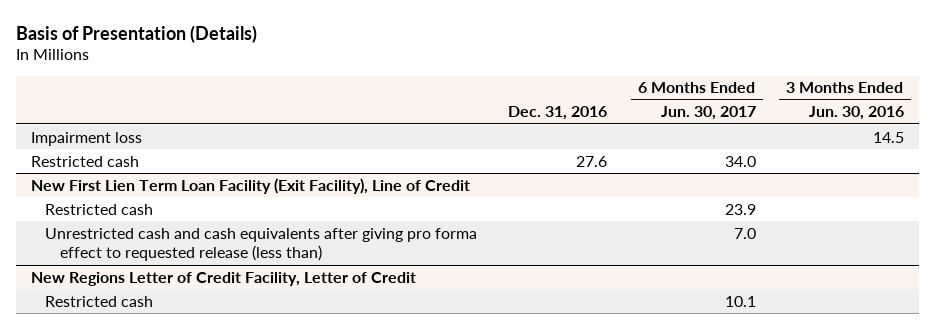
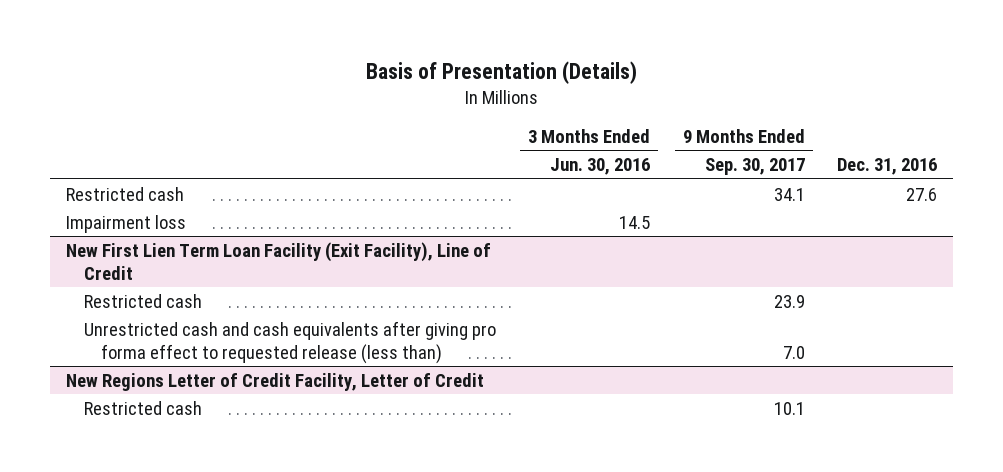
- | Dec. 31, 2016 | 6 Months Ended Jun. 30, 2017 | 3 Months Ended Jun. 30, 2016
+ | 3 Months Ended Jun. 30, 2016 | 9 Months Ended Sep. 30, 2017 | Dec. 31, 2016
moved down: Impairment loss | 14.5 | |

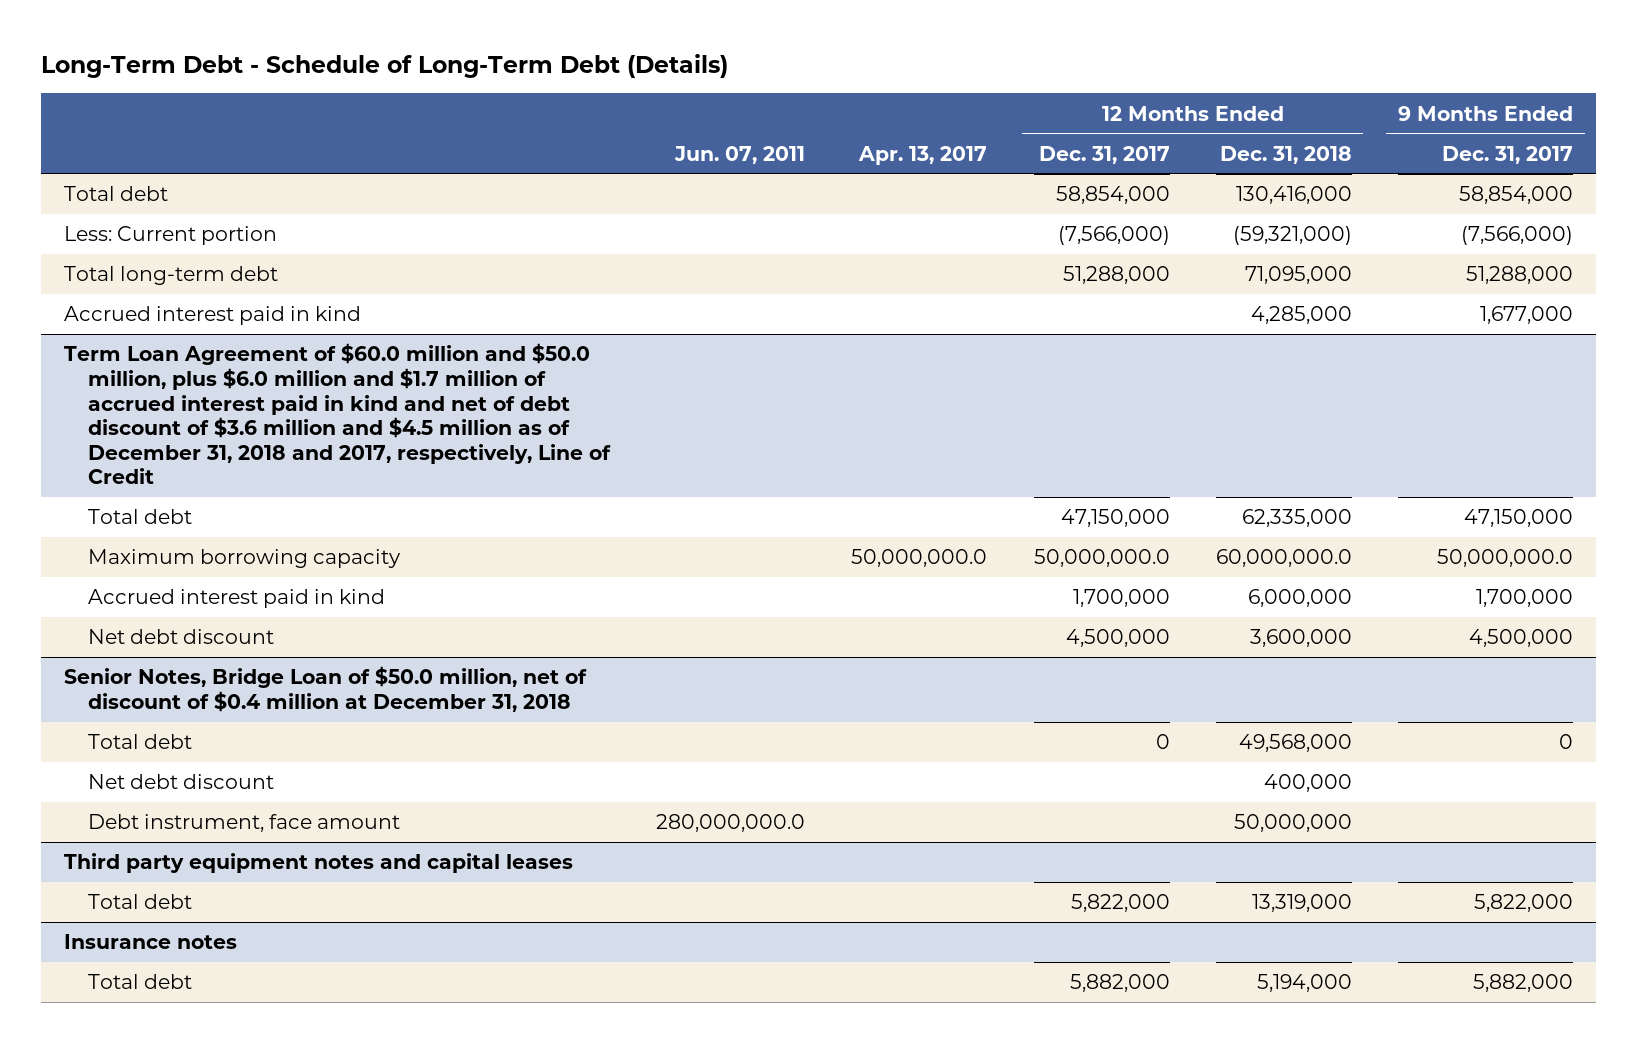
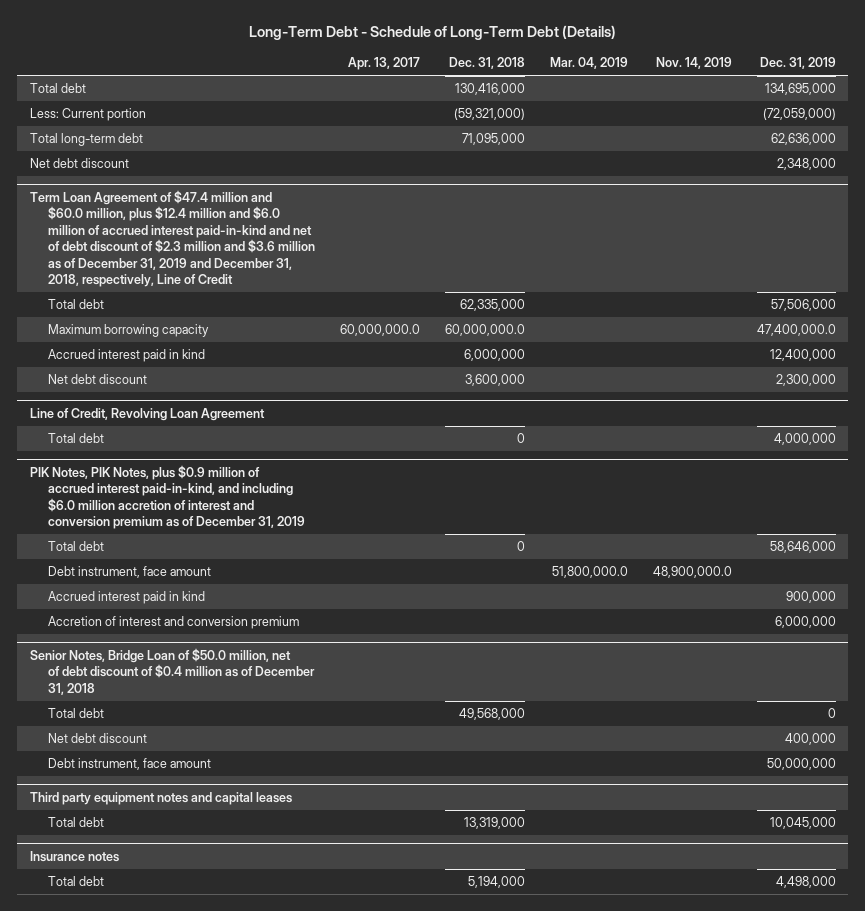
- | Jun. 07, 2011 | Apr. 13, 2017 | 12 Months Ended Dec. 31, 2017 | 12 Months Ended Dec. 31, 2018 | 9 Months Ended Dec. 31, 2017
+ | Apr. 13, 2017 | Dec. 31, 2018 | Mar. 04, 2019 | Nov. 14, 2019 | Dec. 31, 2019
- Accrued interest paid in kind | | | | 4,285,000 | 1,677,000
- Term Loan Agreement of $60.0 million and $50.0 million, plus $6.0 million and $1.7 million of accrued interest paid in kind and net of debt discount of $3.6 million and $4.5 million as of December 31, 2018 and 2017, respectively, Line of Credit
+ Net debt discount | | | | | 2,348,000
+ Term Loan Agreement of $47.4 million and $60.0 million, plus $12.4 million and $6.0 million of accrued interest paid-in-kind and net of debt discount of $2.3 million and $3.6 million as of December 31, 2019 and December 31, 2018, respectively, Line of Credit
- Maximum borrowing capacity | | 50,000,000.0 | 50,000,000.0 | 60,000,000.0 | 50,000,000.0
+ Maximum borrowing capacity | 60,000,000.0 | 60,000,000.0 | | | 47,400,000.0
- Senior Notes, Bridge Loan of $50.0 million, net of discount of $0.4 million at December 31, 2018
+ Line of Credit, Revolving Loan Agreement
+ Total debt | | 0 | | | 4,000,000
+ PIK Notes, PIK Notes, plus $0.9 million of accrued interest paid-in-kind, and including $6.0 million accretion of interest and conversion premium as of December 31, 2019
+ Total debt | | 0 | | | 58,646,000
+ Debt instrument, face amount | | | 51,800,000.0 | 48,900,000.0 |
+ Accrued interest paid in kind | | | | | 900,000
+ Accretion of interest and conversion premium | | | | | 6,000,000
+ Senior Notes, Bridge Loan of $50.0 million, net of debt discount of $0.4 million as of December 31, 2018

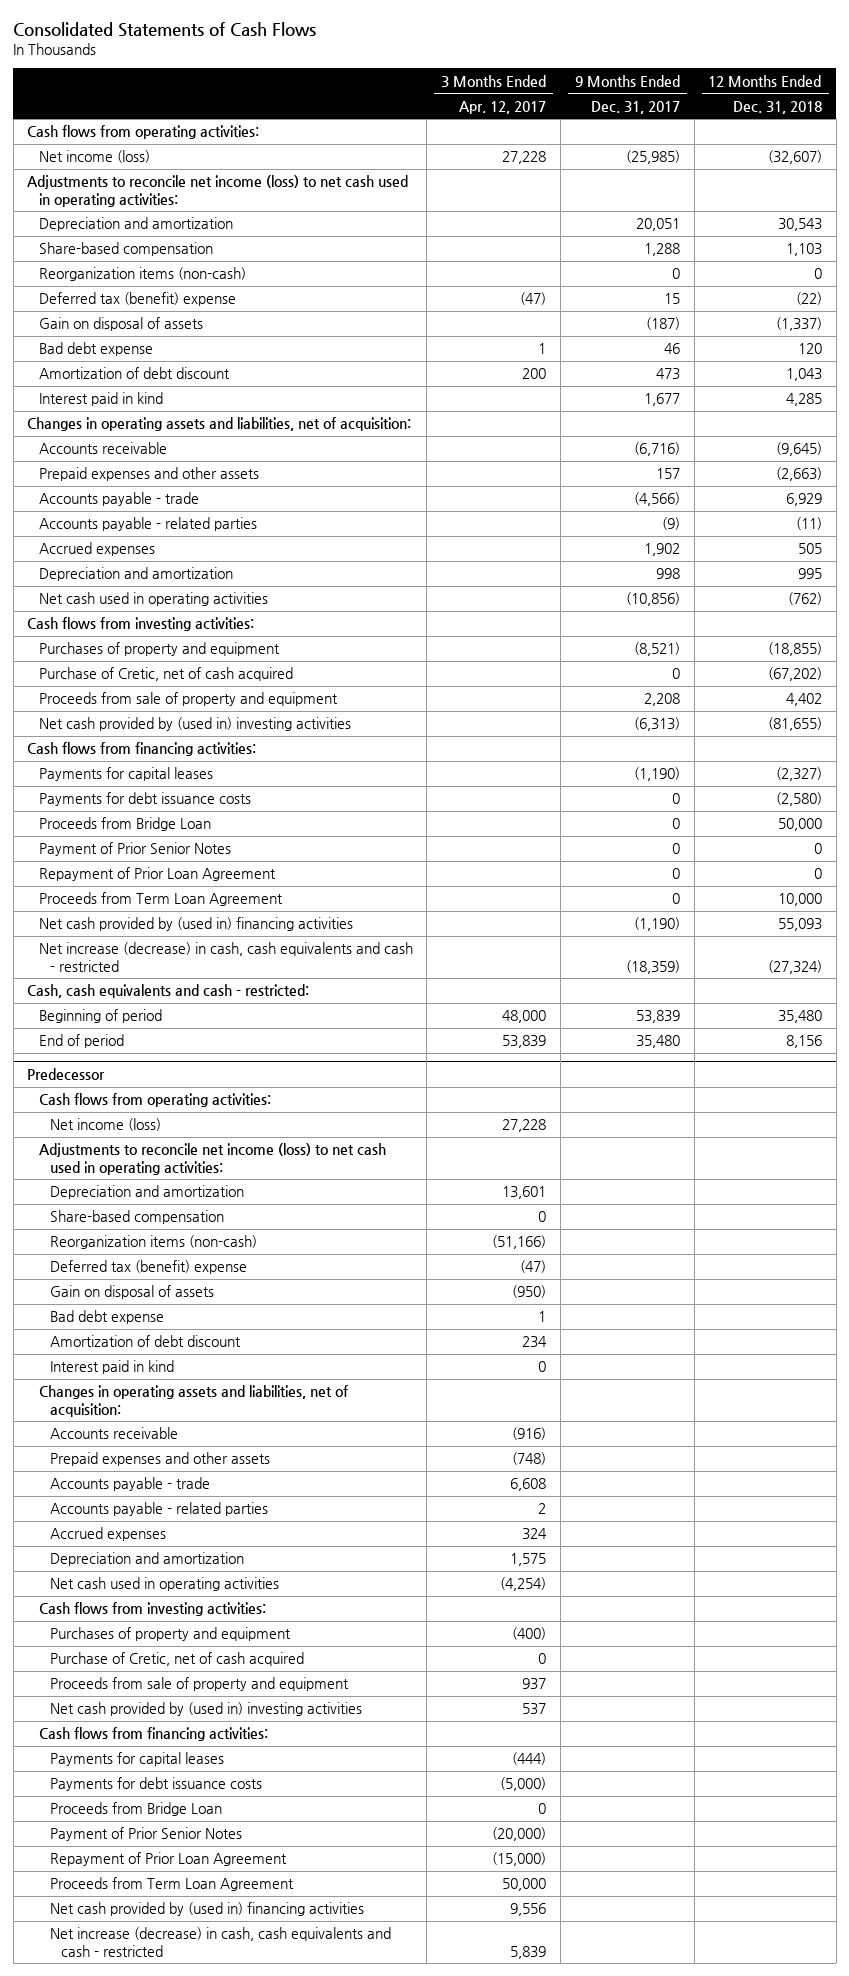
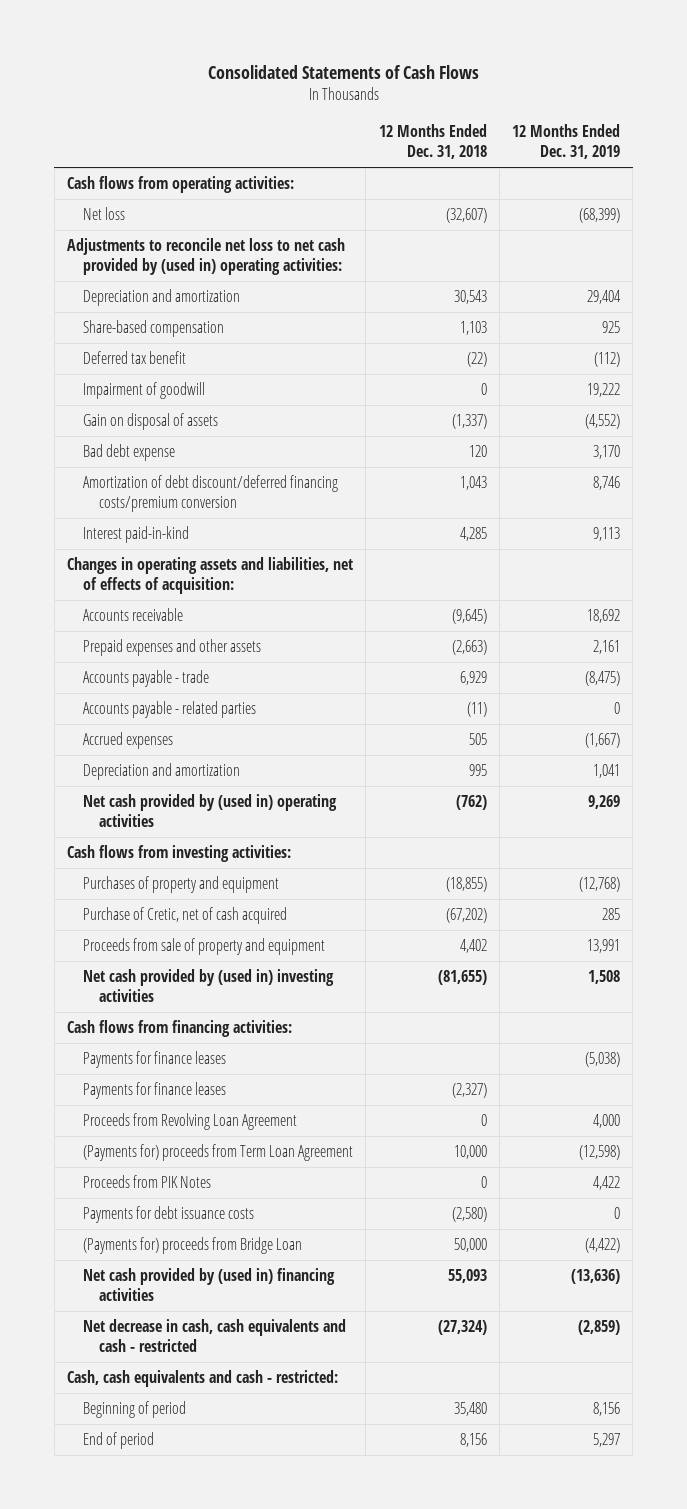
- | 3 Months Ended Apr. 12, 2017 | 9 Months Ended Dec. 31, 2017 | 12 Months Ended Dec. 31, 2018
+ | 12 Months Ended Dec. 31, 2018 | 12 Months Ended Dec. 31, 2019
- Net income (loss) | 27,228 | (25,985) | (32,607)
- Adjustments to reconcile net income (loss) to net cash used in operating activities:
+ Net loss | (32,607) | (68,399)
+ Adjustments to reconcile net loss to net cash provided by (used in) operating activities:
- Reorganization items (non-cash) | | 0 | 0
- Deferred tax (benefit) expense | (47) | 15 | (22)
+ Deferred tax benefit | (22) | (112)
+ Impairment of goodwill | 0 | 19,222
- Amortization of debt discount | 200 | 473 | 1,043
- Interest paid in kind | | 1,677 | 4,285
- Changes in operating assets and liabilities, net of acquisition:
+ Amortization of debt discount/deferred financing costs/premium conversion | 1,043 | 8,746
+ Interest paid-in-kind | 4,285 | 9,113
+ Changes in operating assets and liabilities, net of effects of acquisition:
- Net cash used in operating activities | | (10,856) | (762)
+ Net cash provided by (used in) operating activities | (762) | 9,269
- Payments for capital leases | | (1,190) | (2,327)
+ Payments for finance leases | | (5,038)
+ Payments for finance leases | (2,327) |
+ Proceeds from Revolving Loan Agreement | 0 | 4,000
+ (Payments for) proceeds from Term Loan Agreement | 10,000 | (12,598)
+ Proceeds from PIK Notes | 0 | 4,422
- Proceeds from Bridge Loan | | 0 | 50,000
- Payment of Prior Senior Notes | | 0 | 0
- Repayment of Prior Loan Agreement | | 0 | 0
- Proceeds from Term Loan Agreement | | 0 | 10,000
+ (Payments for) proceeds from Bridge Loan | 50,000 | (4,422)
- Net increase (decrease) in cash, cash equivalents and cash - restricted | | (18,359) | (27,324)
+ Net decrease in cash, cash equivalents and cash - restricted | (27,324) | (2,859)
- Predecessor
- Cash flows from operating activities:
- Net income (loss) | 27,228 | |
- Adjustments to reconcile net income (loss) to net cash used in operating activities:
- Depreciation and amortization | 13,601 | |
- Share-based compensation | 0 | |
- Reorganization items (non-cash) | (51,166) | |
- Deferred tax (benefit) expense | (47) | |
- Gain on disposal of assets | (950) | |
- Bad debt expense | 1 | |
- Amortization of debt discount | 234 | |
- Interest paid in kind | 0 | |
- Changes in operating assets and liabilities, net of acquisition:
- Accounts receivable | (916) | |
- Prepaid expenses and other assets | (748) | |
- Accounts payable - trade | 6,608 | |
- Accounts payable - related parties | 2 | |
- Accrued expenses | 324 | |
- Depreciation and amortization | 1,575 | |
- Net cash used in operating activities | (4,254) | |
- Cash flows from investing activities:
- Purchases of property and equipment | (400) | |
- Purchase of Cretic, net of cash acquired | 0 | |
- Proceeds from sale of property and equipment | 937 | |
- Net cash provided by (used in) investing activities | 537 | |
- Cash flows from financing activities:
- Payments for capital leases | (444) | |
- Payments for debt issuance costs | (5,000) | |
- Proceeds from Bridge Loan | 0 | |
- Payment of Prior Senior Notes | (20,000) | |
- Repayment of Prior Loan Agreement | (15,000) | |
- Proceeds from Term Loan Agreement | 50,000 | |
- Net cash provided by (used in) financing activities | 9,556 | |
- Net increase (decrease) in cash, cash equivalents and cash - restricted | 5,839 | |

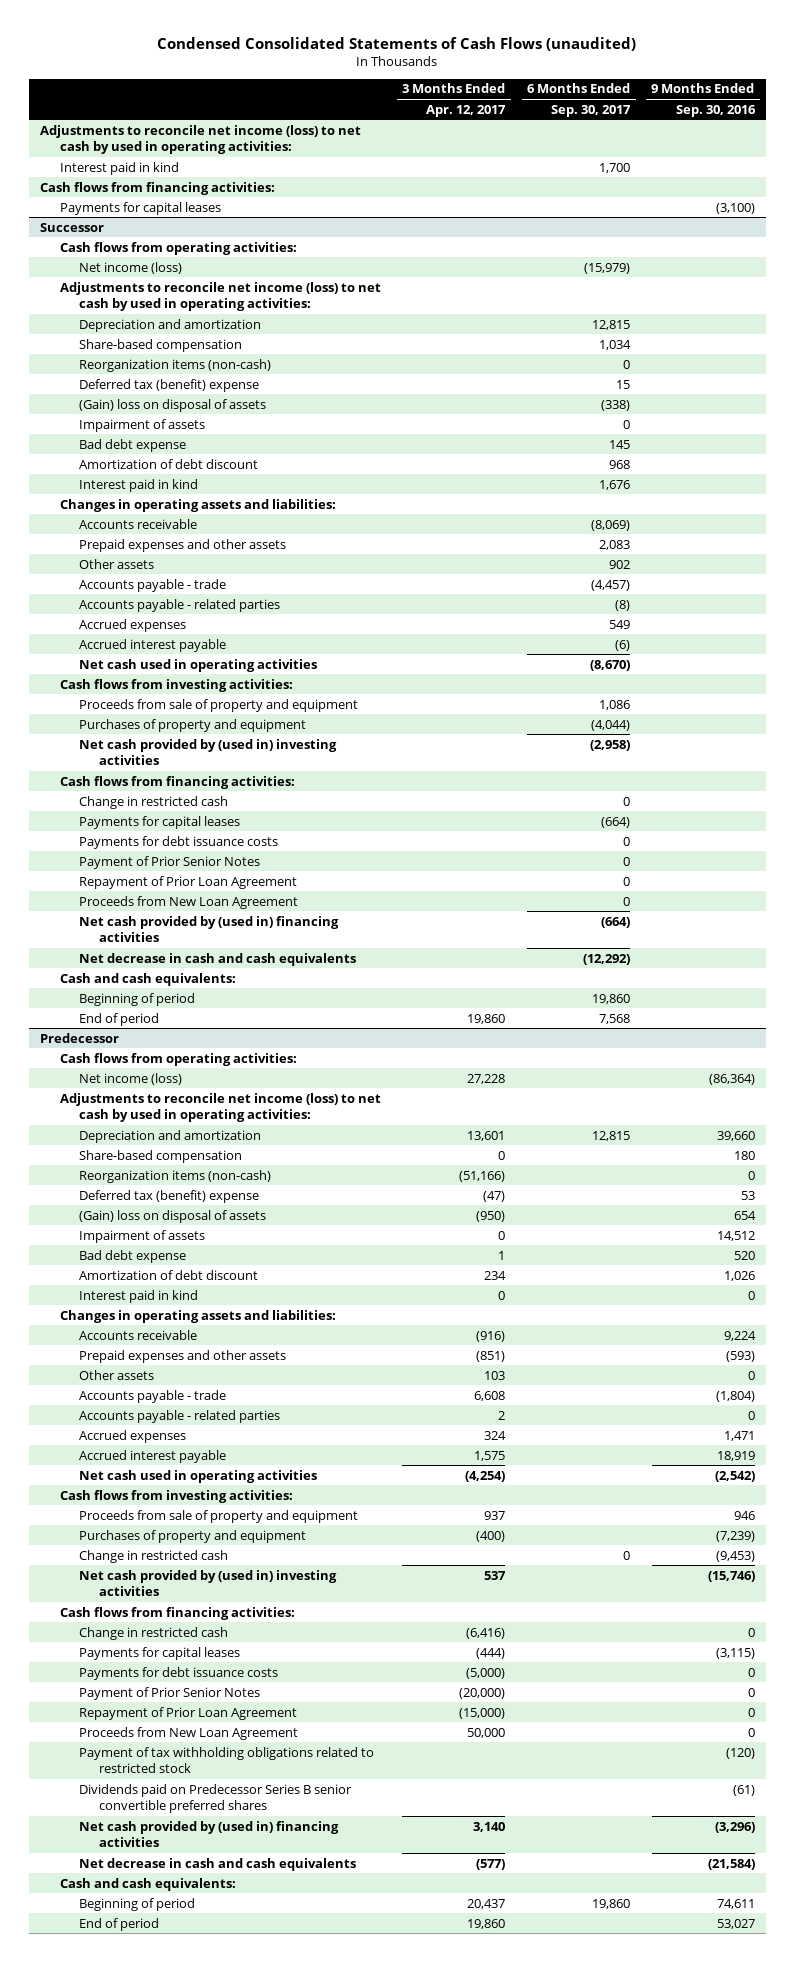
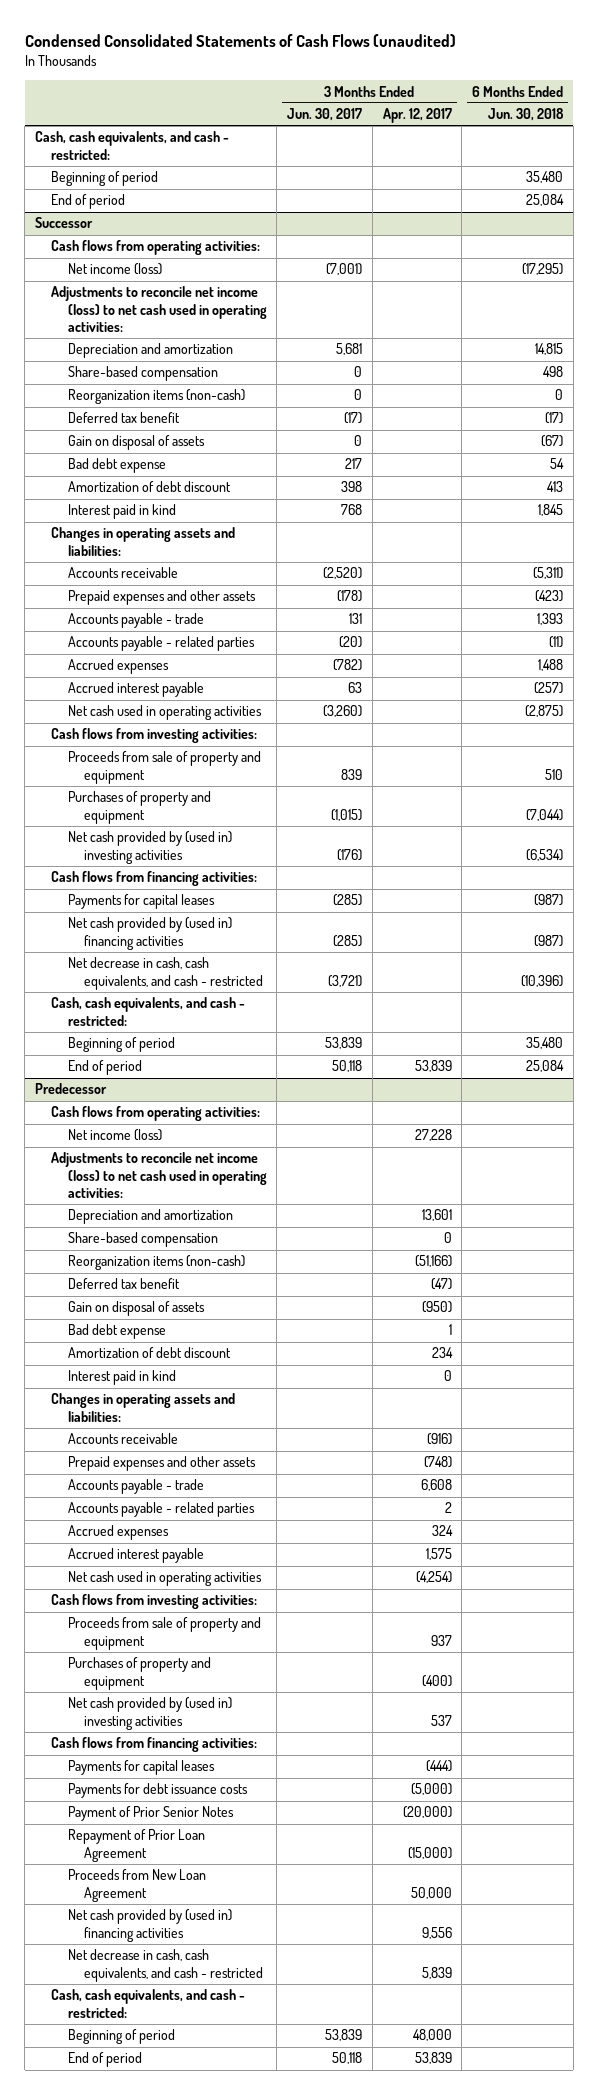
- | 3 Months Ended Apr. 12, 2017 | 6 Months Ended Sep. 30, 2017 | 9 Months Ended Sep. 30, 2016
+ | 3 Months Ended Jun. 30, 2017 | 3 Months Ended Apr. 12, 2017 | 6 Months Ended Jun. 30, 2018
- Adjustments to reconcile net income (loss) to net cash by used in operating activities:
- Interest paid in kind | | 1,700 |
- Cash flows from financing activities:
- Payments for capital leases | | | (3,100)
+ Cash, cash equivalents, and cash - restricted:
+ Beginning of period | | | 35,480
+ End of period | | | 25,084
@ Successor
- Adjustments to reconcile net income (loss) to net cash by used in operating activities:
+ Adjustments to reconcile net income (loss) to net cash used in operating activities:
- Deferred tax (benefit) expense | | 15 |
- (Gain) loss on disposal of assets | | (338) |
- Impairment of assets | | 0 |
+ Deferred tax benefit | (17) | | (17)
+ Gain on disposal of assets | 0 | | (67)
- Other assets | | 902 |
- Change in restricted cash | | 0 |
- Payments for debt issuance costs | | 0 |
- Payment of Prior Senior Notes | | 0 |
- Repayment of Prior Loan Agreement | | 0 |
- Proceeds from New Loan Agreement | | 0 |
- Net decrease in cash and cash equivalents | | (12,292) |
- Cash and cash equivalents:
+ Net decrease in cash, cash equivalents, and cash - restricted | (3,721) | | (10,396)
+ Cash, cash equivalents, and cash - restricted:
- End of period | 19,860 | 7,568 |
+ End of period | 50,118 | 53,839 | 25,084
@ Predecessor
- Adjustments to reconcile net income (loss) to net cash by used in operating activities:
+ Adjustments to reconcile net income (loss) to net cash used in operating activities:
- Deferred tax (benefit) expense | (47) | | 53
- (Gain) loss on disposal of assets | (950) | | 654
- Impairment of assets | 0 | | 14,512
+ Deferred tax benefit | | (47) |
+ Gain on disposal of assets | | (950) |
- Prepaid expenses and other assets | (851) | | (593)
- Other assets | 103 | | 0
+ Prepaid expenses and other assets | | (748) |
- Change in restricted cash | | 0 | (9,453)
- Change in restricted cash | (6,416) | | 0
- Payment of tax withholding obligations related to restricted stock | | | (120)
- Dividends paid on Predecessor Series B senior convertible preferred shares | | | (61)
- Net cash provided by (used in) financing activities | 3,140 | | (3,296)
- Net decrease in cash and cash equivalents | (577) | | (21,584)
- Cash and cash equivalents:
- Beginning of period | 20,437 | 19,860 | 74,611
- End of period | 19,860 | | 53,027
+ Net cash provided by (used in) financing activities | | 9,556 |
+ Net decrease in cash, cash equivalents, and cash - restricted | | 5,839 |
+ Cash, cash equivalents, and cash - restricted:
+ Beginning of period | 53,839 | 48,000 |
+ End of period | 50,118 | 53,839 |

